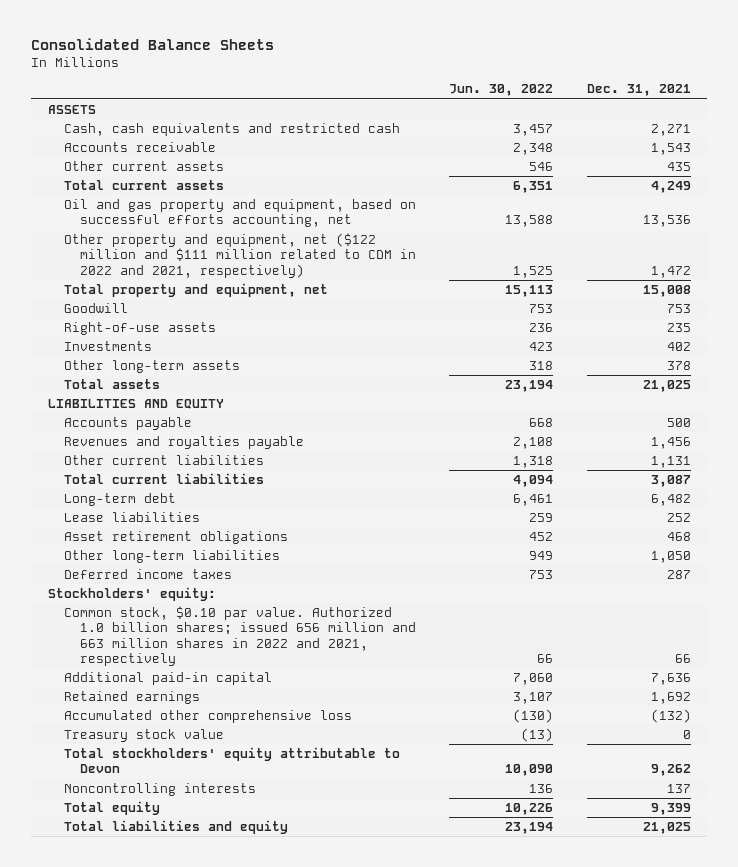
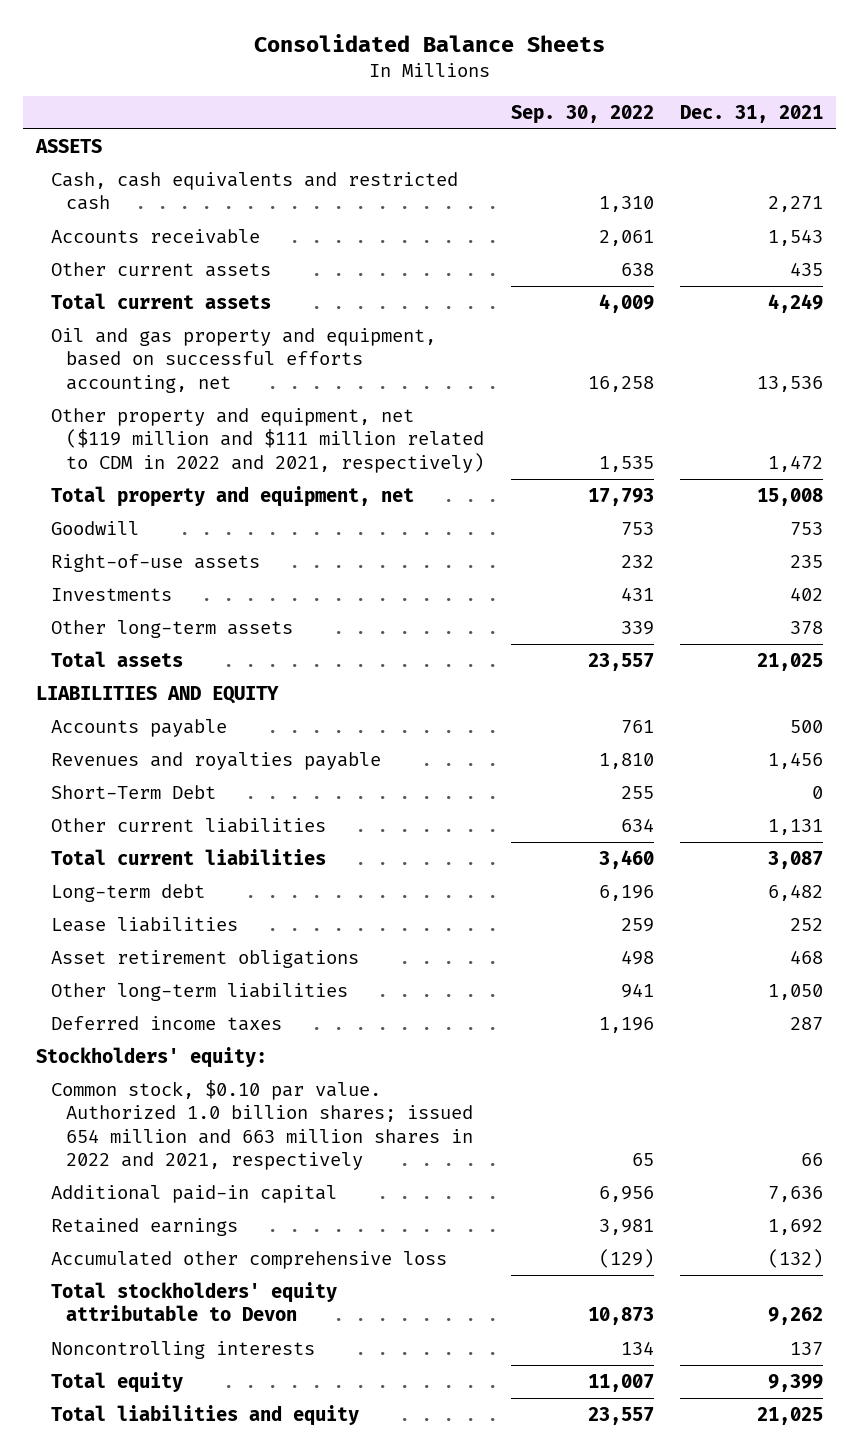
- | Jun. 30, 2022 | Dec. 31, 2021
+ | Sep. 30, 2022 | Dec. 31, 2021
- Other property and equipment, net ($122 million and $111 million related to CDM in 2022 and 2021, respectively) | 1,525 | 1,472
+ Other property and equipment, net ($119 million and $111 million related to CDM in 2022 and 2021, respectively) | 1,535 | 1,472
+ Short-Term Debt | 255 | 0
- Common stock, $0.10 par value. Authorized 1.0 billion shares; issued 656 million and 663 million shares in 2022 and 2021, respectively | 66 | 66
+ Common stock, $0.10 par value. Authorized 1.0 billion shares; issued 654 million and 663 million shares in 2022 and 2021, respectively | 65 | 66
- Treasury stock value | (13) | 0

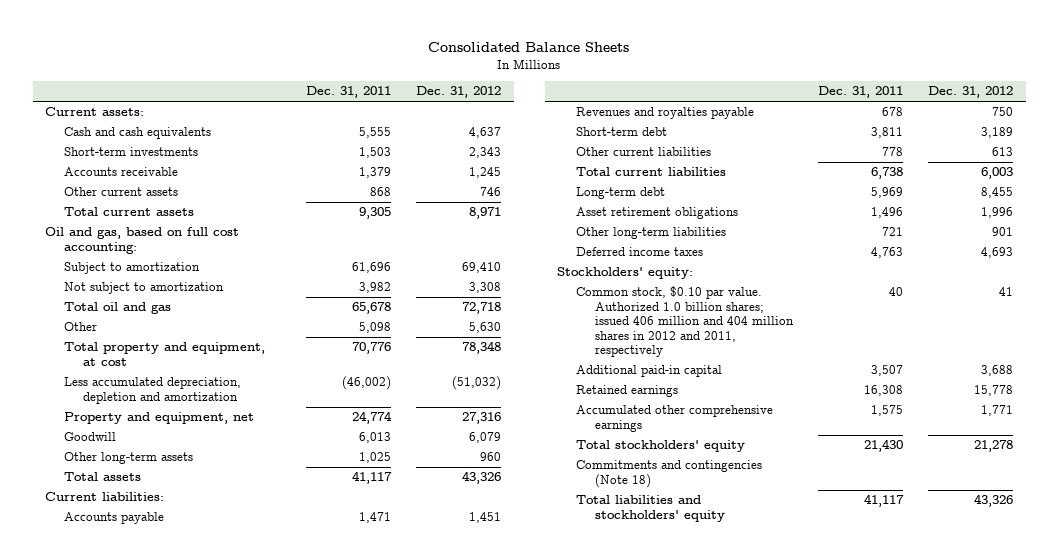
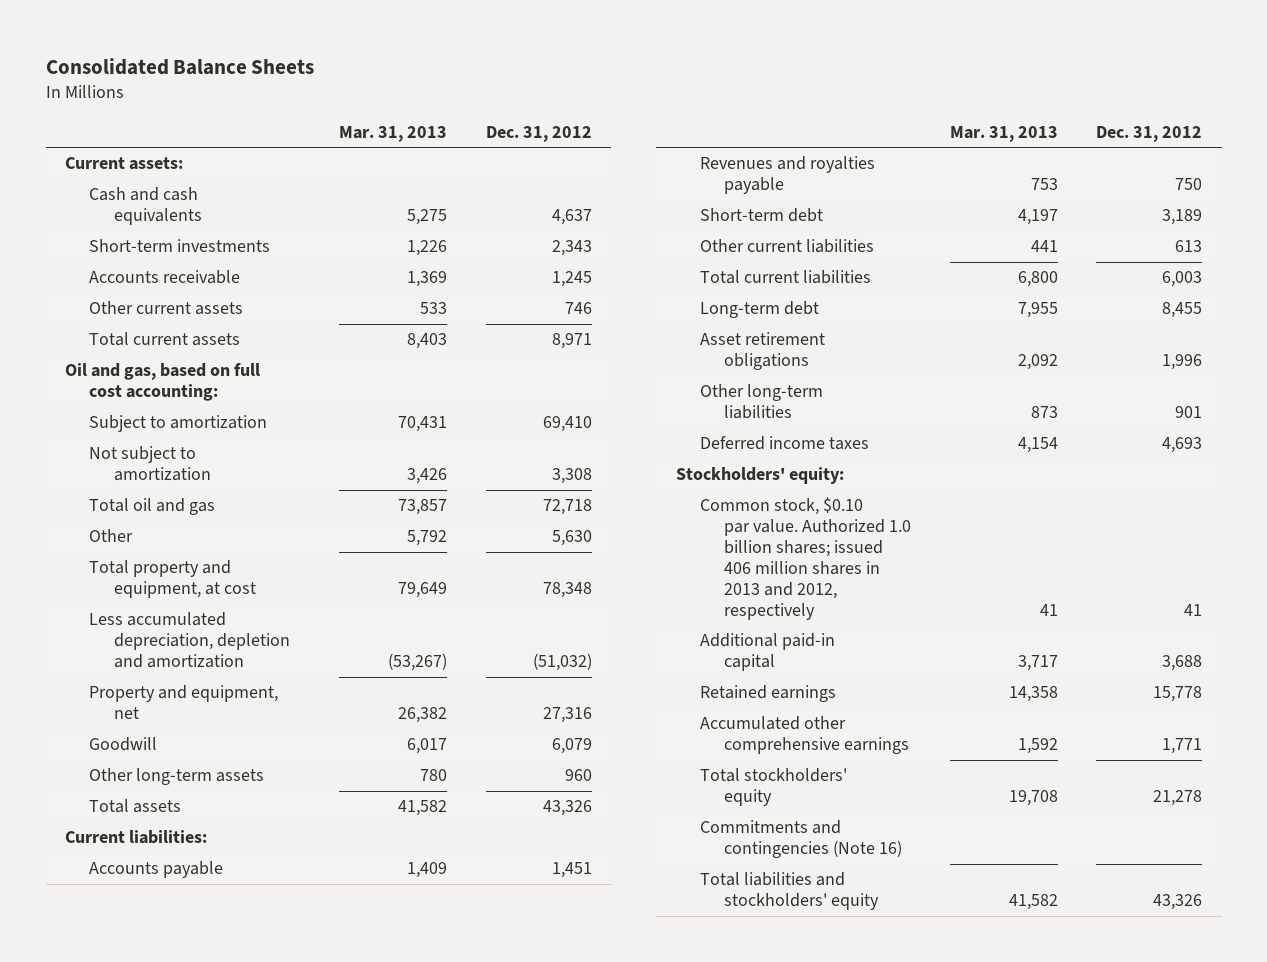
- | Dec. 31, 2011 | Dec. 31, 2012
+ | Mar. 31, 2013 | Dec. 31, 2012
- Common stock, $0.10 par value. Authorized 1.0 billion shares; issued 406 million and 404 million shares in 2012 and 2011, respectively | 40 | 41
+ Common stock, $0.10 par value. Authorized 1.0 billion shares; issued 406 million shares in 2013 and 2012, respectively | 41 | 41
- Commitments and contingencies (Note 18)
+ Commitments and contingencies (Note 16)

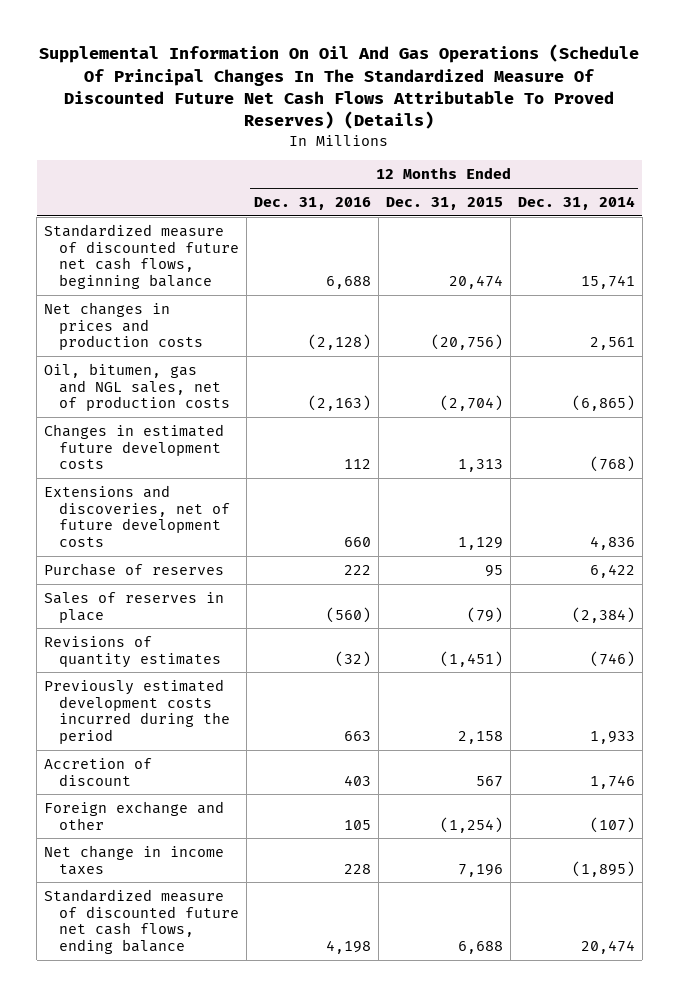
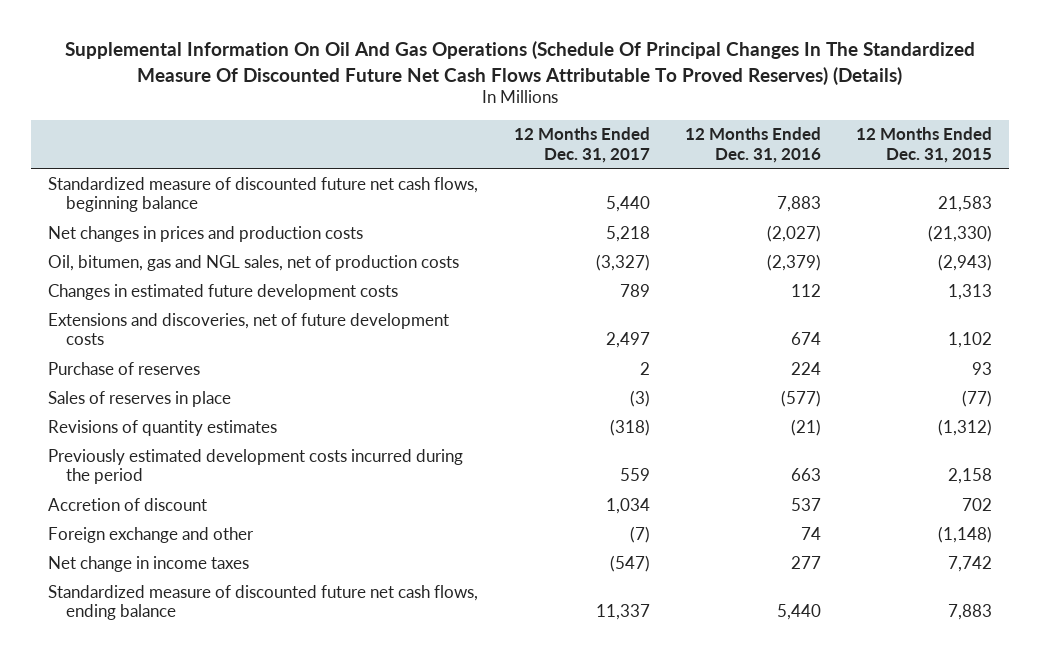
- | 12 Months Ended Dec. 31, 2016 | 12 Months Ended Dec. 31, 2015 | 12 Months Ended Dec. 31, 2014
+ | 12 Months Ended Dec. 31, 2017 | 12 Months Ended Dec. 31, 2016 | 12 Months Ended Dec. 31, 2015
- Standardized measure of discounted future net cash flows, beginning balance | 6,688 | 20,474 | 15,741
- Net changes in prices and production costs | (2,128) | (20,756) | 2,561
- Oil, bitumen, gas and NGL sales, net of production costs | (2,163) | (2,704) | (6,865)
+ Standardized measure of discounted future net cash flows, beginning balance | 5,440 | 7,883 | 21,583
+ Net changes in prices and production costs | 5,218 | (2,027) | (21,330)
+ Oil, bitumen, gas and NGL sales, net of production costs | (3,327) | (2,379) | (2,943)
- Extensions and discoveries, net of future development costs | 660 | 1,129 | 4,836
- Purchase of reserves | 222 | 95 | 6,422
- Sales of reserves in place | (560) | (79) | (2,384)
- Revisions of quantity estimates | (32) | (1,451) | (746)
+ Extensions and discoveries, net of future development costs | 2,497 | 674 | 1,102
+ Purchase of reserves | 2 | 224 | 93
+ Sales of reserves in place | (3) | (577) | (77)
+ Revisions of quantity estimates | (318) | (21) | (1,312)
- Accretion of discount | 403 | 567 | 1,746
- Foreign exchange and other | 105 | (1,254) | (107)
- Net change in income taxes | 228 | 7,196 | (1,895)
- Standardized measure of discounted future net cash flows, ending balance | 4,198 | 6,688 | 20,474
+ Accretion of discount | 1,034 | 537 | 702
+ Foreign exchange and other | (7) | 74 | (1,148)
+ Net change in income taxes | (547) | 277 | 7,742
+ Standardized measure of discounted future net cash flows, ending balance | 11,337 | 5,440 | 7,883

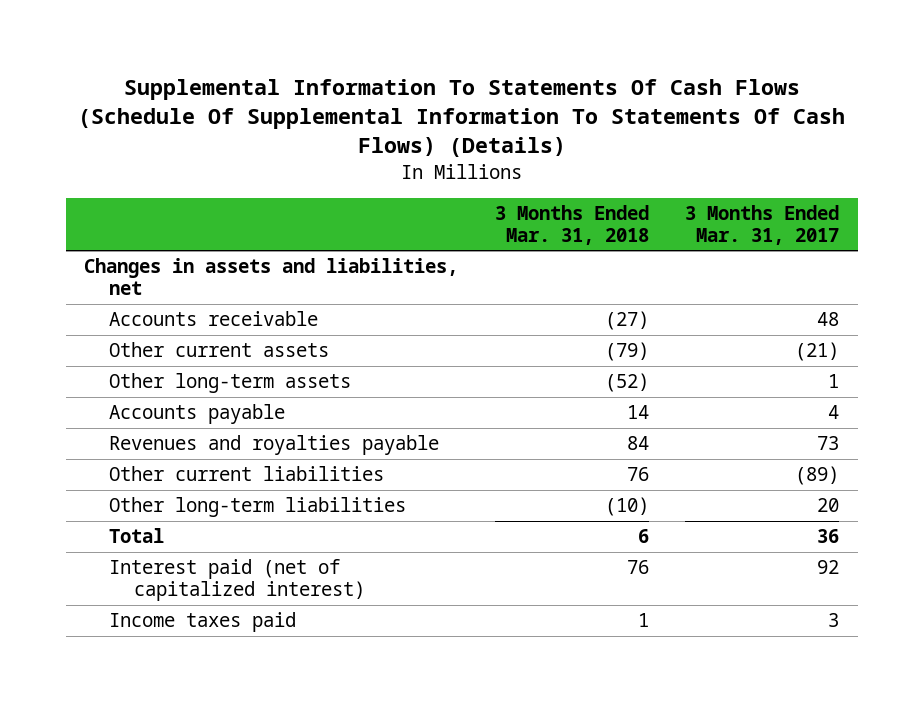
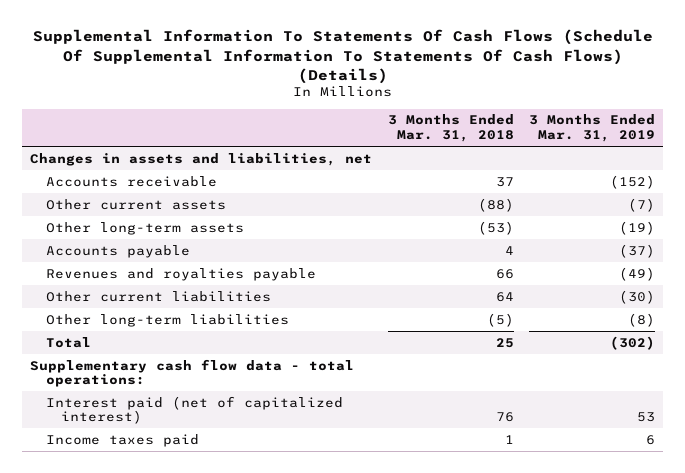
- | 3 Months Ended Mar. 31, 2018 | 3 Months Ended Mar. 31, 2017
+ | 3 Months Ended Mar. 31, 2018 | 3 Months Ended Mar. 31, 2019
- Accounts receivable | (27) | 48
- Other current assets | (79) | (21)
- Other long-term assets | (52) | 1
- Accounts payable | 14 | 4
- Revenues and royalties payable | 84 | 73
- Other current liabilities | 76 | (89)
- Other long-term liabilities | (10) | 20
- Total | 6 | 36
+ Accounts receivable | 37 | (152)
+ Other current assets | (88) | (7)
+ Other long-term assets | (53) | (19)
+ Accounts payable | 4 | (37)
+ Revenues and royalties payable | 66 | (49)
+ Other current liabilities | 64 | (30)
+ Other long-term liabilities | (5) | (8)
+ Total | 25 | (302)
+ Supplementary cash flow data - total operations:

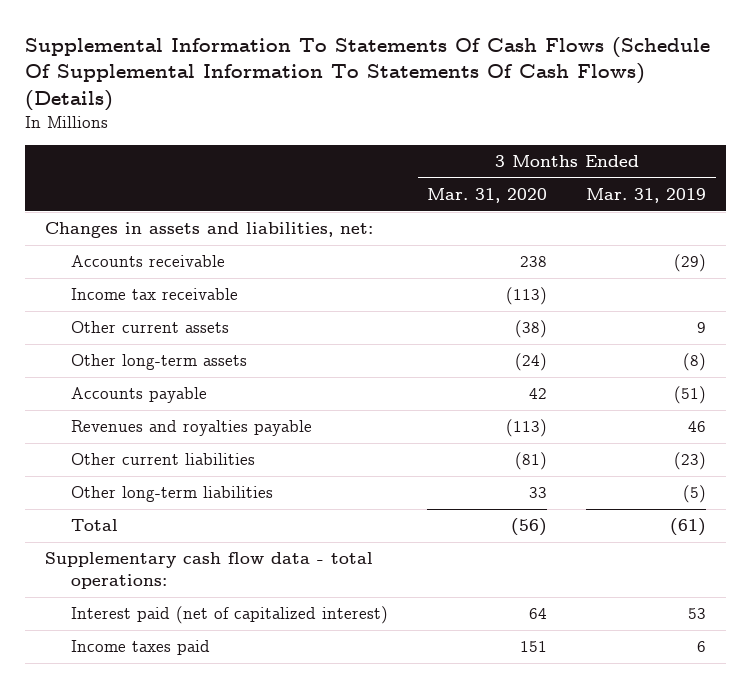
- | 3 Months Ended Mar. 31, 2018 | 3 Months Ended Mar. 31, 2019
+ | 3 Months Ended Mar. 31, 2020 | 3 Months Ended Mar. 31, 2019
- Changes in assets and liabilities, net
- Accounts receivable | 37 | (152)
- Other current assets | (88) | (7)
- Other long-term assets | (53) | (19)
- Accounts payable | 4 | (37)
- Revenues and royalties payable | 66 | (49)
- Other current liabilities | 64 | (30)
- Other long-term liabilities | (5) | (8)
- Total | 25 | (302)
+ Changes in assets and liabilities, net:
+ Accounts receivable | 238 | (29)
+ Income tax receivable | (113) |
+ Other current assets | (38) | 9
+ Other long-term assets | (24) | (8)
+ Accounts payable | 42 | (51)
+ Revenues and royalties payable | (113) | 46
+ Other current liabilities | (81) | (23)
+ Other long-term liabilities | 33 | (5)
+ Total | (56) | (61)

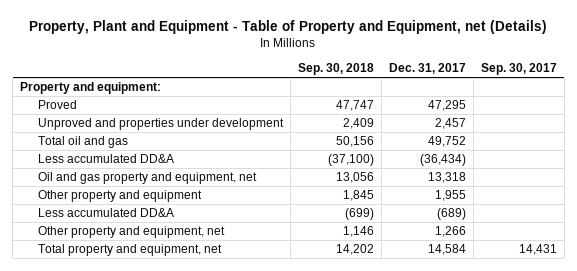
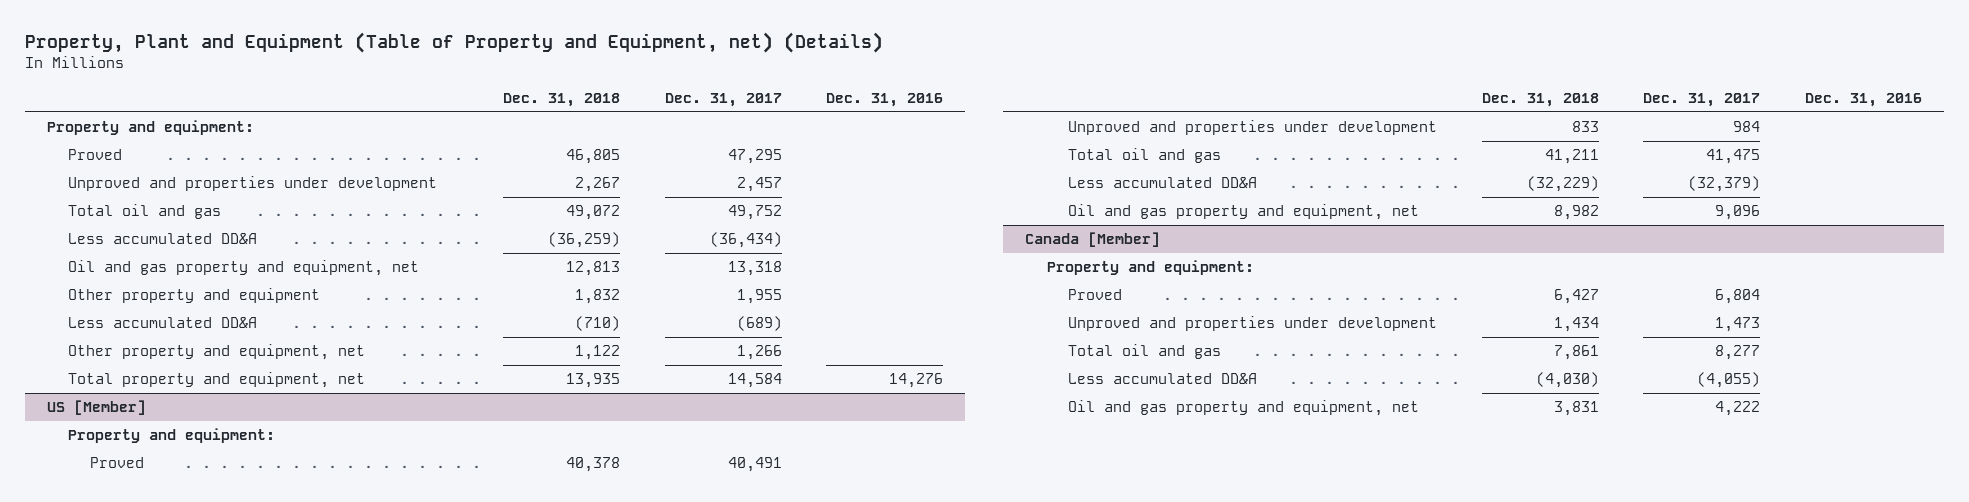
- Property, Plant and Equipment - Table of Property and Equipment, net (Details)
+ Property, Plant and Equipment (Table of Property and Equipment, net) (Details)
- | Sep. 30, 2018 | Dec. 31, 2017 | Sep. 30, 2017
+ | Dec. 31, 2018 | Dec. 31, 2017 | Dec. 31, 2016
+ US [Member]
+ Property and equipment:
+ Proved | 40,378 | 40,491 |
+ Unproved and properties under development | 833 | 984 |
+ Total oil and gas | 41,211 | 41,475 |
+ Less accumulated DD&A | (32,229) | (32,379) |
+ Oil and gas property and equipment, net | 8,982 | 9,096 |
+ Canada [Member]
+ Property and equipment:
+ Proved | 6,427 | 6,804 |
+ Unproved and properties under development | 1,434 | 1,473 |
+ Total oil and gas | 7,861 | 8,277 |
+ Less accumulated DD&A | (4,030) | (4,055) |
+ Oil and gas property and equipment, net | 3,831 | 4,222 |

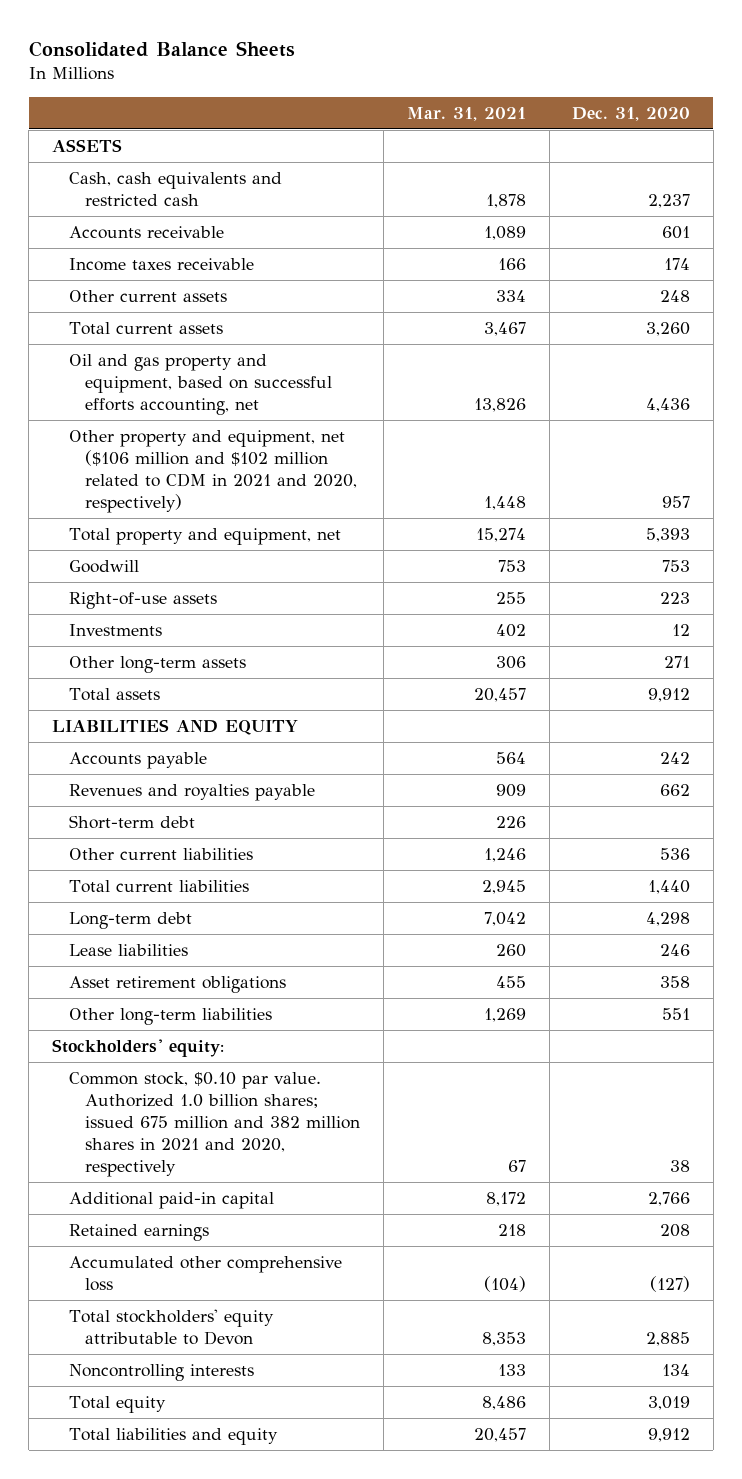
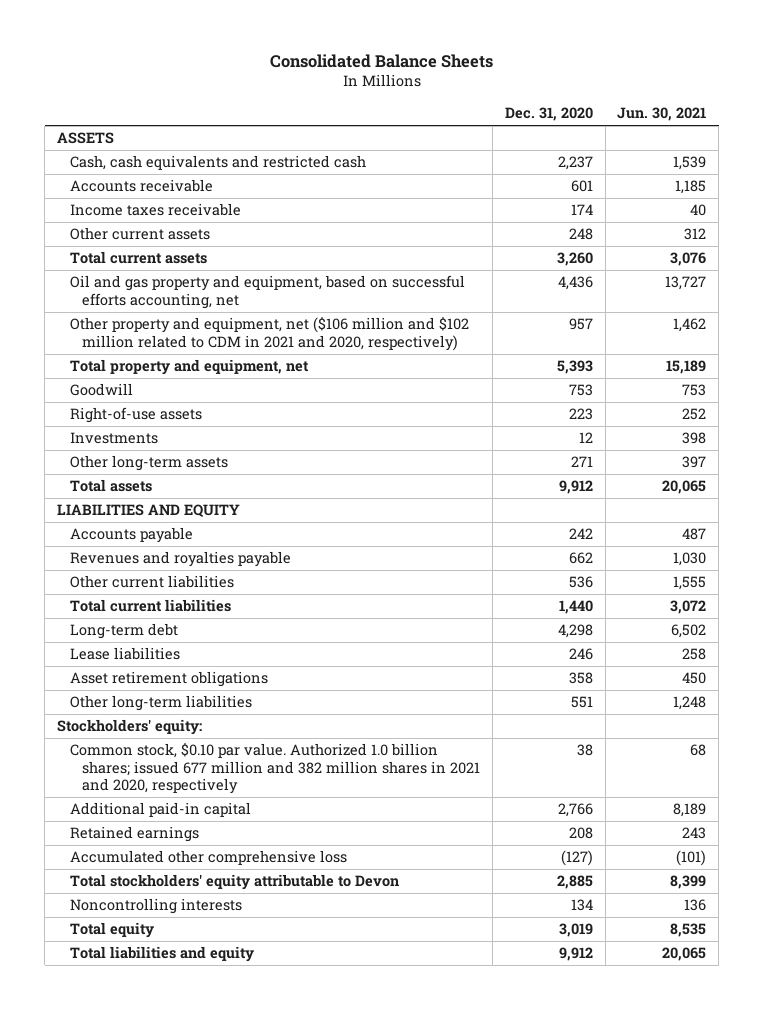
- | Mar. 31, 2021 | Dec. 31, 2020
+ | Dec. 31, 2020 | Jun. 30, 2021
- Short-term debt | 226 |
- Common stock, $0.10 par value. Authorized 1.0 billion shares; issued 675 million and 382 million shares in 2021 and 2020, respectively | 67 | 38
+ Common stock, $0.10 par value. Authorized 1.0 billion shares; issued 677 million and 382 million shares in 2021 and 2020, respectively | 38 | 68

